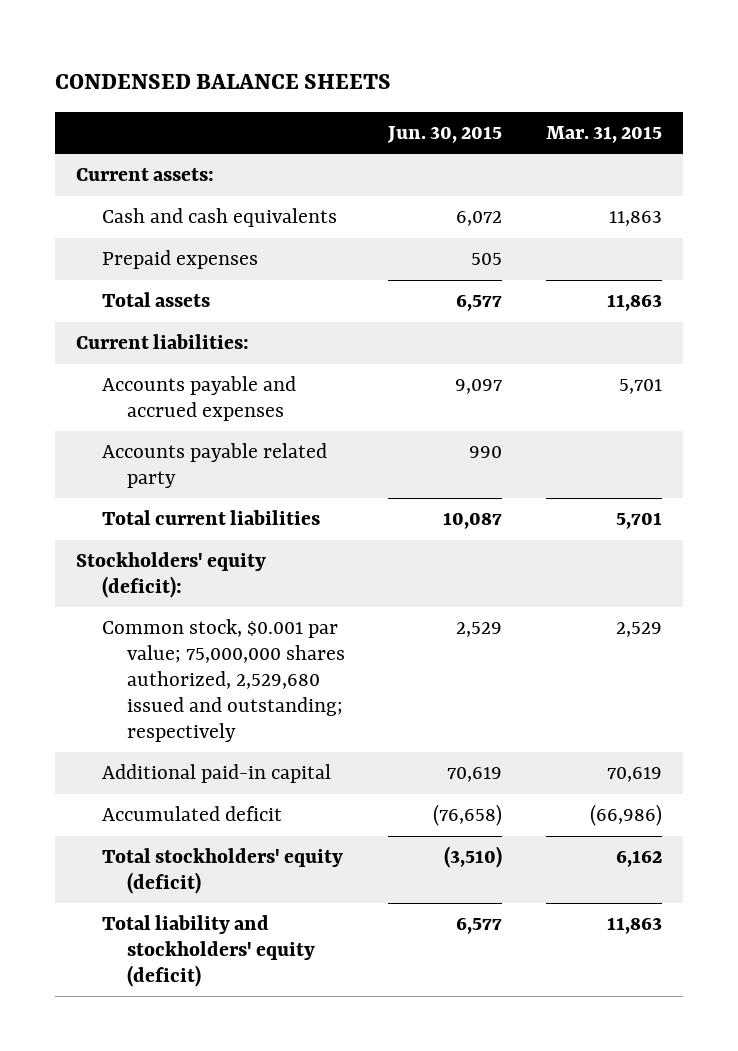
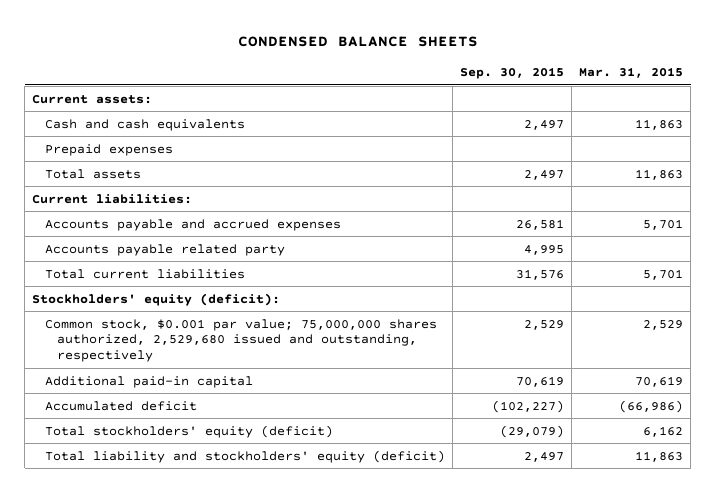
- | Jun. 30, 2015 | Mar. 31, 2015
+ | Sep. 30, 2015 | Mar. 31, 2015
- Common stock, $0.001 par value; 75,000,000 shares authorized, 2,529,680 issued and outstanding; respectively | 2,529 | 2,529
+ Common stock, $0.001 par value; 75,000,000 shares authorized, 2,529,680 issued and outstanding, respectively | 2,529 | 2,529

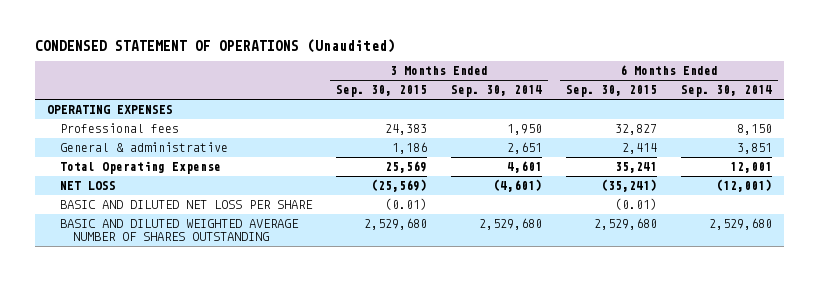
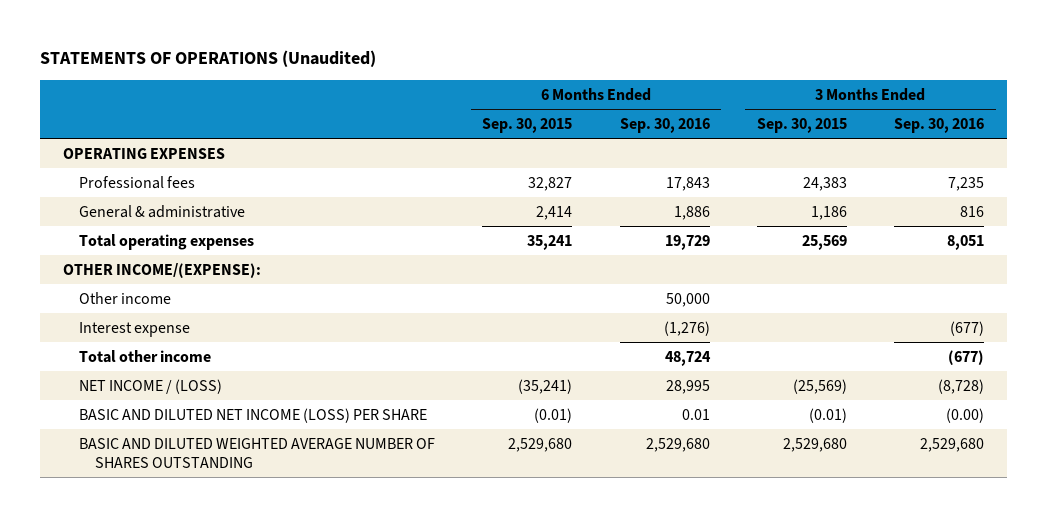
- CONDENSED STATEMENT OF OPERATIONS (Unaudited)
+ STATEMENTS OF OPERATIONS (Unaudited)
- | 3 Months Ended Sep. 30, 2015 | 3 Months Ended Sep. 30, 2014 | 6 Months Ended Sep. 30, 2015 | 6 Months Ended Sep. 30, 2014
+ | 6 Months Ended Sep. 30, 2015 | 6 Months Ended Sep. 30, 2016 | 3 Months Ended Sep. 30, 2015 | 3 Months Ended Sep. 30, 2016
- Total Operating Expense | 25,569 | 4,601 | 35,241 | 12,001
- NET LOSS | (25,569) | (4,601) | (35,241) | (12,001)
- BASIC AND DILUTED NET LOSS PER SHARE | (0.01) | | (0.01) |
+ Total operating expenses | 35,241 | 19,729 | 25,569 | 8,051
+ OTHER INCOME/(EXPENSE):
+ Other income | | 50,000 | |
+ Interest expense | | (1,276) | | (677)
+ Total other income | | 48,724 | | (677)
+ NET INCOME / (LOSS) | (35,241) | 28,995 | (25,569) | (8,728)
+ BASIC AND DILUTED NET INCOME (LOSS) PER SHARE | (0.01) | 0.01 | (0.01) | (0.00)

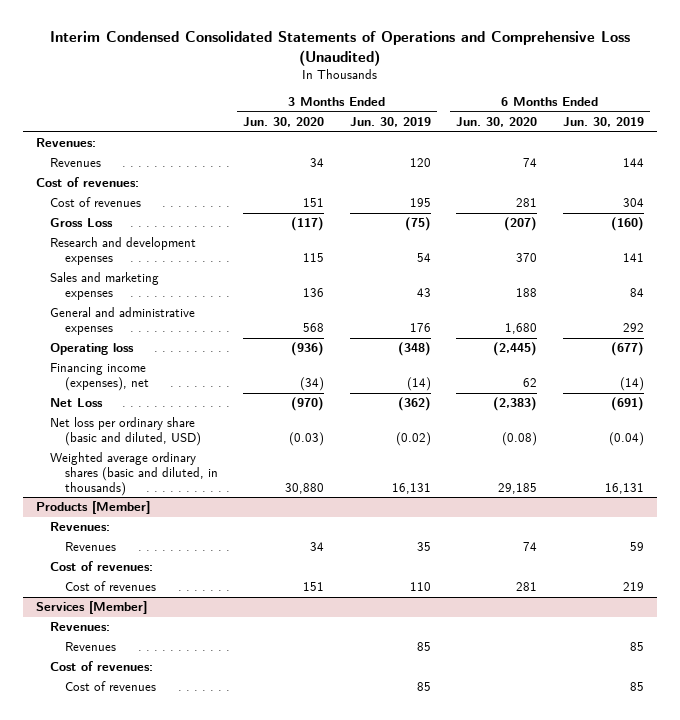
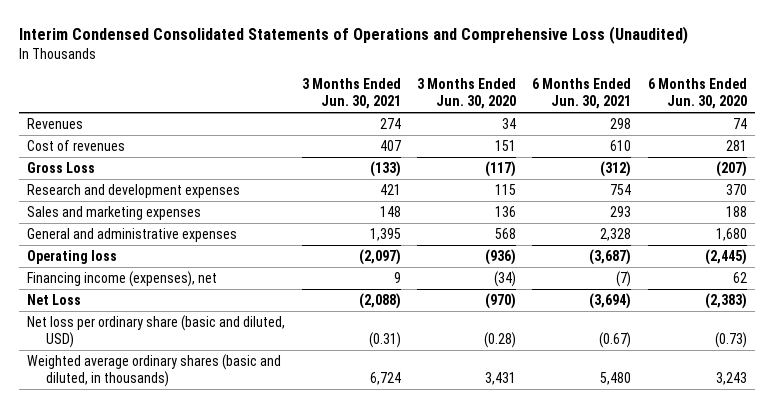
- | 3 Months Ended Jun. 30, 2020 | 3 Months Ended Jun. 30, 2019 | 6 Months Ended Jun. 30, 2020 | 6 Months Ended Jun. 30, 2019
+ | 3 Months Ended Jun. 30, 2021 | 3 Months Ended Jun. 30, 2020 | 6 Months Ended Jun. 30, 2021 | 6 Months Ended Jun. 30, 2020
- Revenues:
- Cost of revenues:
- Net loss per ordinary share (basic and diluted, USD) | (0.03) | (0.02) | (0.08) | (0.04)
- Weighted average ordinary shares (basic and diluted, in thousands) | 30,880 | 16,131 | 29,185 | 16,131
- Products [Member]
- Revenues:
- Revenues | 34 | 35 | 74 | 59
- Cost of revenues:
- Cost of revenues | 151 | 110 | 281 | 219
- Services [Member]
- Revenues:
- Revenues | | 85 | | 85
- Cost of revenues:
- Cost of revenues | | 85 | | 85
+ Net loss per ordinary share (basic and diluted, USD) | (0.31) | (0.28) | (0.67) | (0.73)
+ Weighted average ordinary shares (basic and diluted, in thousands) | 6,724 | 3,431 | 5,480 | 3,243

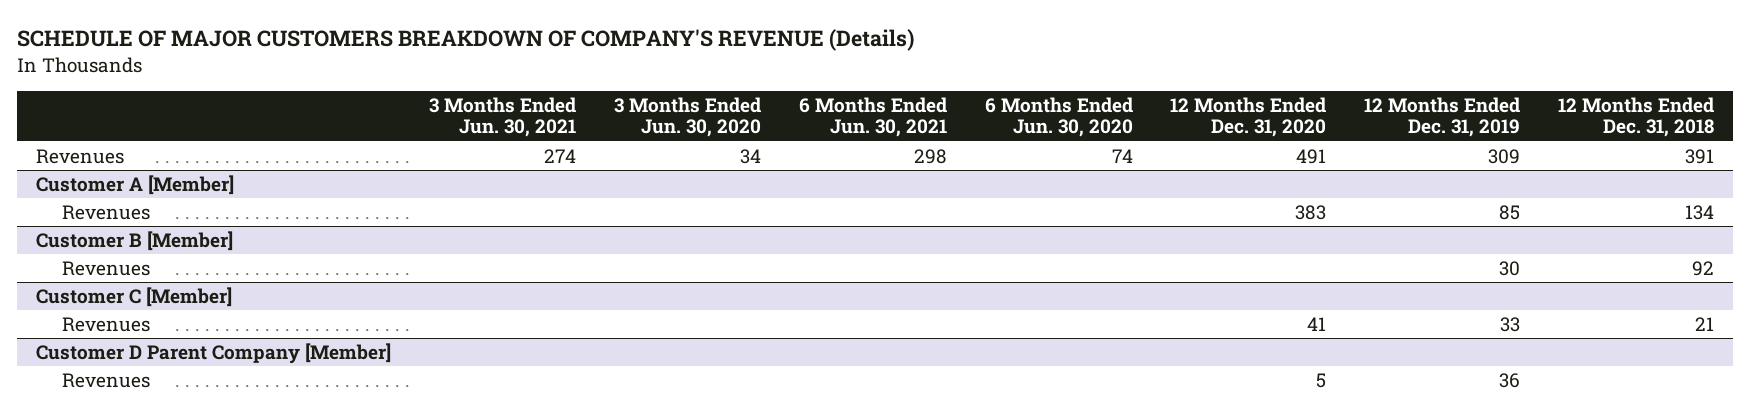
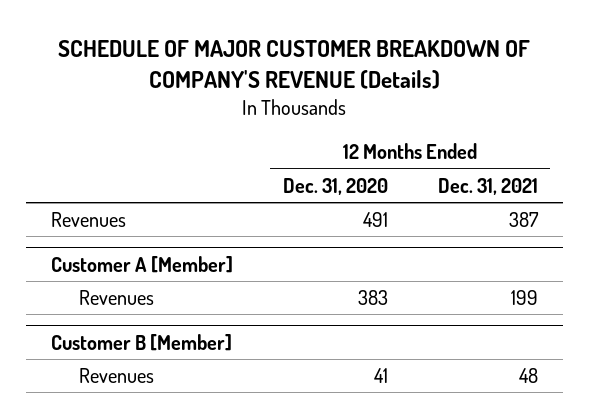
- SCHEDULE OF MAJOR CUSTOMERS BREAKDOWN OF COMPANY'S REVENUE (Details)
+ SCHEDULE OF MAJOR CUSTOMER BREAKDOWN OF COMPANY'S REVENUE (Details)
- | 3 Months Ended Jun. 30, 2021 | 3 Months Ended Jun. 30, 2020 | 6 Months Ended Jun. 30, 2021 | 6 Months Ended Jun. 30, 2020 | 12 Months Ended Dec. 31, 2020 | 12 Months Ended Dec. 31, 2019 | 12 Months Ended Dec. 31, 2018
+ | 12 Months Ended Dec. 31, 2020 | 12 Months Ended Dec. 31, 2021
@ Customer B [Member]
- Revenues | | | | | | 30 | 92
- Customer C [Member]
- Customer D Parent Company [Member]
- Revenues | | | | | 5 | 36 |

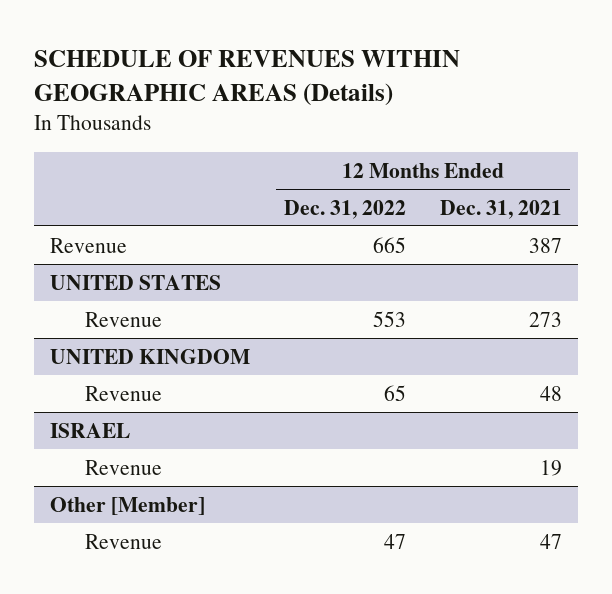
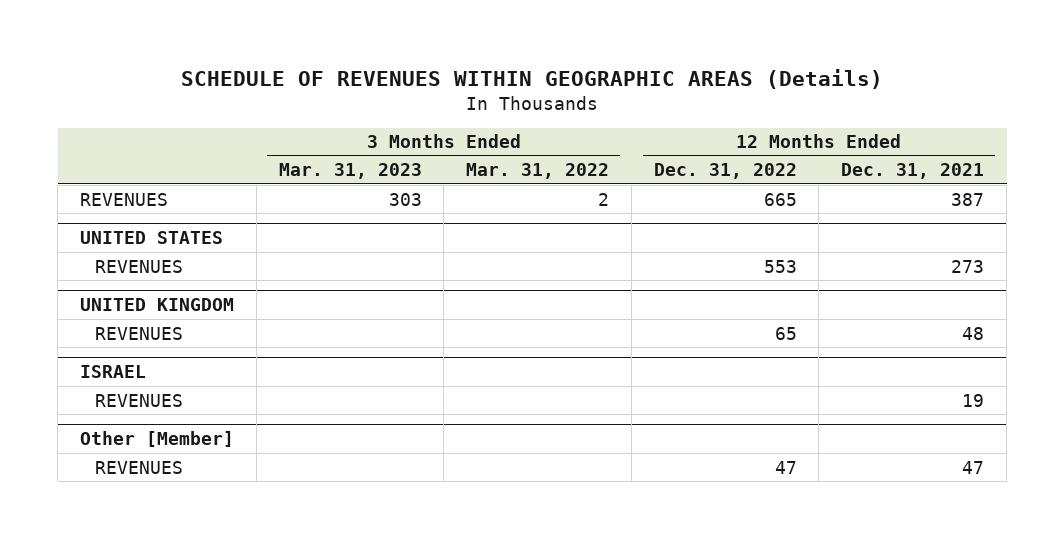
- | 12 Months Ended Dec. 31, 2022 | 12 Months Ended Dec. 31, 2021
+ | 3 Months Ended Mar. 31, 2023 | 3 Months Ended Mar. 31, 2022 | 12 Months Ended Dec. 31, 2022 | 12 Months Ended Dec. 31, 2021
- Revenue | 665 | 387
+ REVENUES | 303 | 2 | 665 | 387
@ UNITED STATES
- Revenue | 553 | 273
+ REVENUES | | | 553 | 273
@ UNITED KINGDOM
- Revenue | 65 | 48
+ REVENUES | | | 65 | 48
@ ISRAEL
- Revenue | | 19
+ REVENUES | | | | 19
@ Other [Member]
- Revenue | 47 | 47
+ REVENUES | | | 47 | 47

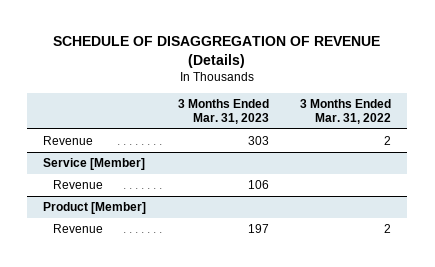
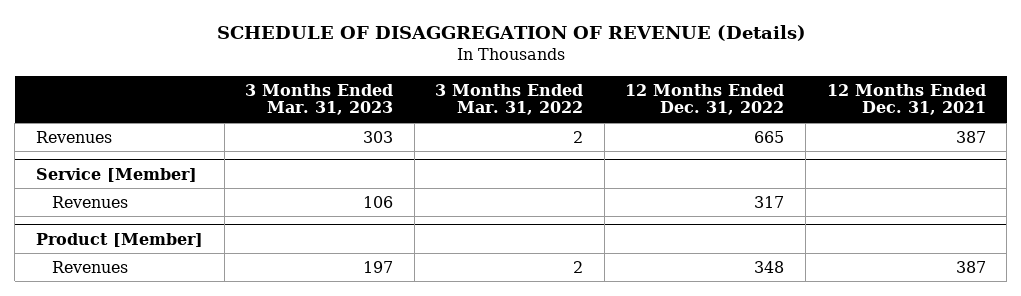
- | 3 Months Ended Mar. 31, 2023 | 3 Months Ended Mar. 31, 2022
+ | 3 Months Ended Mar. 31, 2023 | 3 Months Ended Mar. 31, 2022 | 12 Months Ended Dec. 31, 2022 | 12 Months Ended Dec. 31, 2021
- Revenue | 303 | 2
+ Revenues | 303 | 2 | 665 | 387
@ Service [Member]
- Revenue | 106 |
+ Revenues | 106 | | 317 |
@ Product [Member]
- Revenue | 197 | 2
+ Revenues | 197 | 2 | 348 | 387

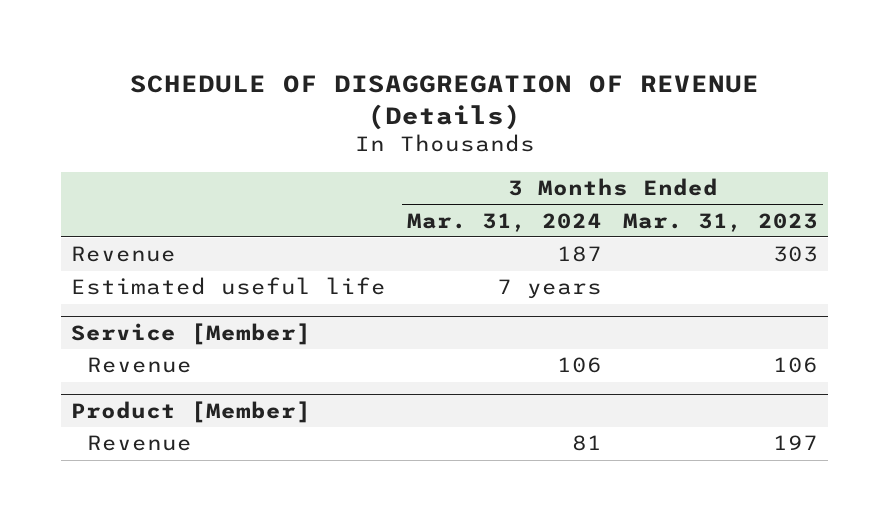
- | 3 Months Ended Mar. 31, 2023 | 3 Months Ended Mar. 31, 2022 | 12 Months Ended Dec. 31, 2022 | 12 Months Ended Dec. 31, 2021
+ | 3 Months Ended Mar. 31, 2024 | 3 Months Ended Mar. 31, 2023
- Revenues | 303 | 2 | 665 | 387
+ Revenue | 187 | 303
+ Estimated useful life | 7 years |
@ Service [Member]
- Revenues | 106 | | 317 |
+ Revenue | 106 | 106
@ Product [Member]
- Revenues | 197 | 2 | 348 | 387
+ Revenue | 81 | 197

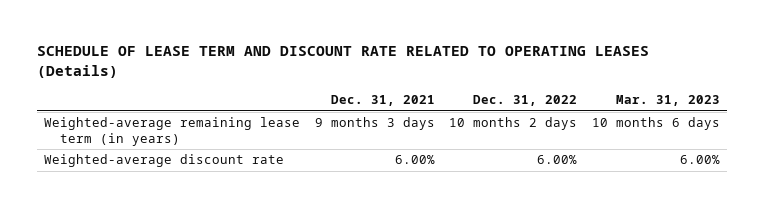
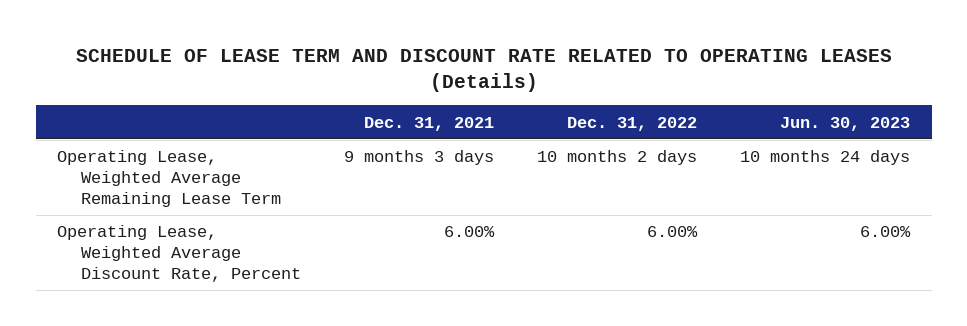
- | Dec. 31, 2021 | Dec. 31, 2022 | Mar. 31, 2023
+ | Dec. 31, 2021 | Dec. 31, 2022 | Jun. 30, 2023
- Weighted-average remaining lease term (in years) | 9 months 3 days | 10 months 2 days | 10 months 6 days
- Weighted-average discount rate | 6.00% | 6.00% | 6.00%
+ Operating Lease, Weighted Average Remaining Lease Term | 9 months 3 days | 10 months 2 days | 10 months 24 days
+ Operating Lease, Weighted Average Discount Rate, Percent | 6.00% | 6.00% | 6.00%

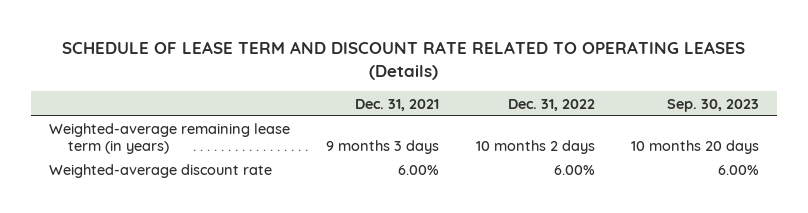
- | Dec. 31, 2021 | Dec. 31, 2022 | Jun. 30, 2023
+ | Dec. 31, 2021 | Dec. 31, 2022 | Sep. 30, 2023
- Operating Lease, Weighted Average Remaining Lease Term | 9 months 3 days | 10 months 2 days | 10 months 24 days
- Operating Lease, Weighted Average Discount Rate, Percent | 6.00% | 6.00% | 6.00%
+ Weighted-average remaining lease term (in years) | 9 months 3 days | 10 months 2 days | 10 months 20 days
+ Weighted-average discount rate | 6.00% | 6.00% | 6.00%

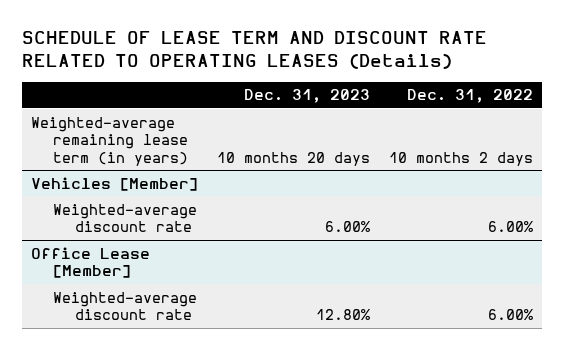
- | Dec. 31, 2021 | Dec. 31, 2022 | Sep. 30, 2023
+ | Dec. 31, 2023 | Dec. 31, 2022
+ Vehicles [Member]
+ Office Lease [Member]
+ Weighted-average discount rate | 12.80% | 6.00%

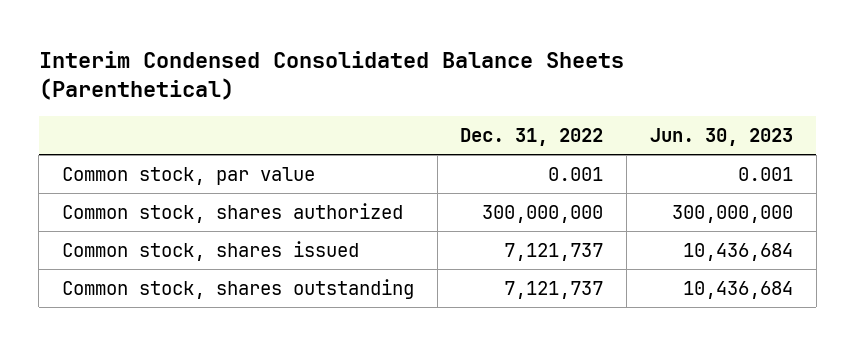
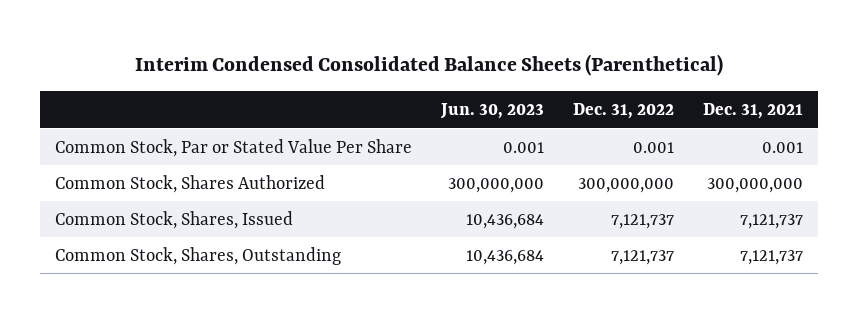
- | Dec. 31, 2022 | Jun. 30, 2023
+ | Jun. 30, 2023 | Dec. 31, 2022 | Dec. 31, 2021
- Common stock, par value | 0.001 | 0.001
- Common stock, shares authorized | 300,000,000 | 300,000,000
- Common stock, shares issued | 7,121,737 | 10,436,684
- Common stock, shares outstanding | 7,121,737 | 10,436,684
+ Common Stock, Par or Stated Value Per Share | 0.001 | 0.001 | 0.001
+ Common Stock, Shares Authorized | 300,000,000 | 300,000,000 | 300,000,000
+ Common Stock, Shares, Issued | 10,436,684 | 7,121,737 | 7,121,737
+ Common Stock, Shares, Outstanding | 10,436,684 | 7,121,737 | 7,121,737

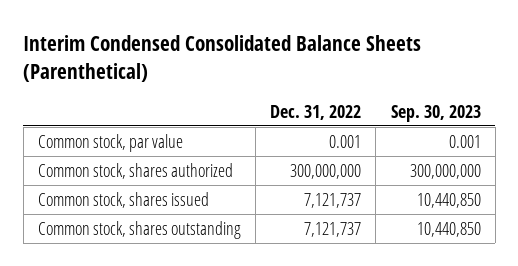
- | Jun. 30, 2023 | Dec. 31, 2022 | Dec. 31, 2021
+ | Dec. 31, 2022 | Sep. 30, 2023
- Common Stock, Par or Stated Value Per Share | 0.001 | 0.001 | 0.001
- Common Stock, Shares Authorized | 300,000,000 | 300,000,000 | 300,000,000
- Common Stock, Shares, Issued | 10,436,684 | 7,121,737 | 7,121,737
- Common Stock, Shares, Outstanding | 10,436,684 | 7,121,737 | 7,121,737
+ Common stock, par value | 0.001 | 0.001
+ Common stock, shares authorized | 300,000,000 | 300,000,000
+ Common stock, shares issued | 7,121,737 | 10,440,850
+ Common stock, shares outstanding | 7,121,737 | 10,440,850

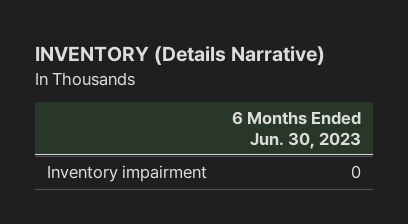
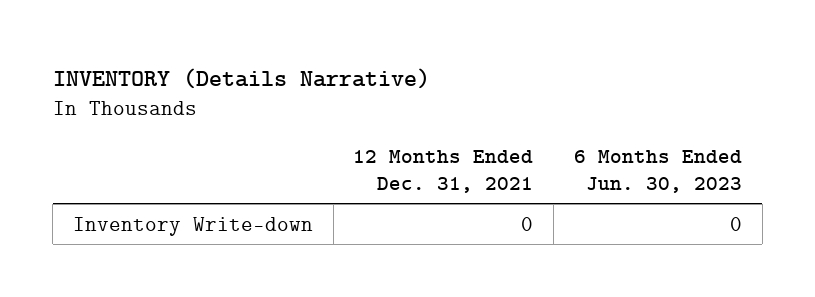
- | 6 Months Ended Jun. 30, 2023
+ | 12 Months Ended Dec. 31, 2021 | 6 Months Ended Jun. 30, 2023
- Inventory impairment | 0
+ Inventory Write-down | 0 | 0

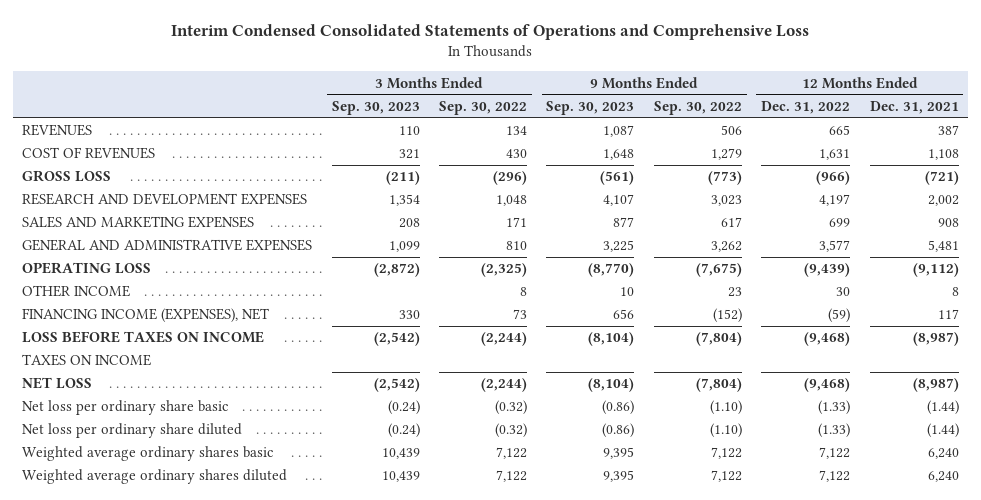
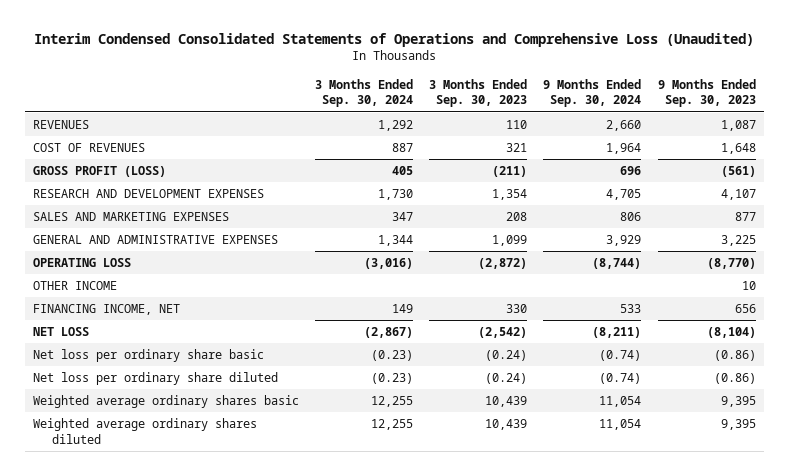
- Interim Condensed Consolidated Statements of Operations and Comprehensive Loss
+ Interim Condensed Consolidated Statements of Operations and Comprehensive Loss (Unaudited)
- | 3 Months Ended Sep. 30, 2023 | 3 Months Ended Sep. 30, 2022 | 9 Months Ended Sep. 30, 2023 | 9 Months Ended Sep. 30, 2022 | 12 Months Ended Dec. 31, 2022 | 12 Months Ended Dec. 31, 2021
+ | 3 Months Ended Sep. 30, 2024 | 3 Months Ended Sep. 30, 2023 | 9 Months Ended Sep. 30, 2024 | 9 Months Ended Sep. 30, 2023
- GROSS LOSS | (211) | (296) | (561) | (773) | (966) | (721)
+ GROSS PROFIT (LOSS) | 405 | (211) | 696 | (561)
- FINANCING INCOME (EXPENSES), NET | 330 | 73 | 656 | (152) | (59) | 117
- LOSS BEFORE TAXES ON INCOME | (2,542) | (2,244) | (8,104) | (7,804) | (9,468) | (8,987)
- TAXES ON INCOME
+ FINANCING INCOME, NET | 149 | 330 | 533 | 656

